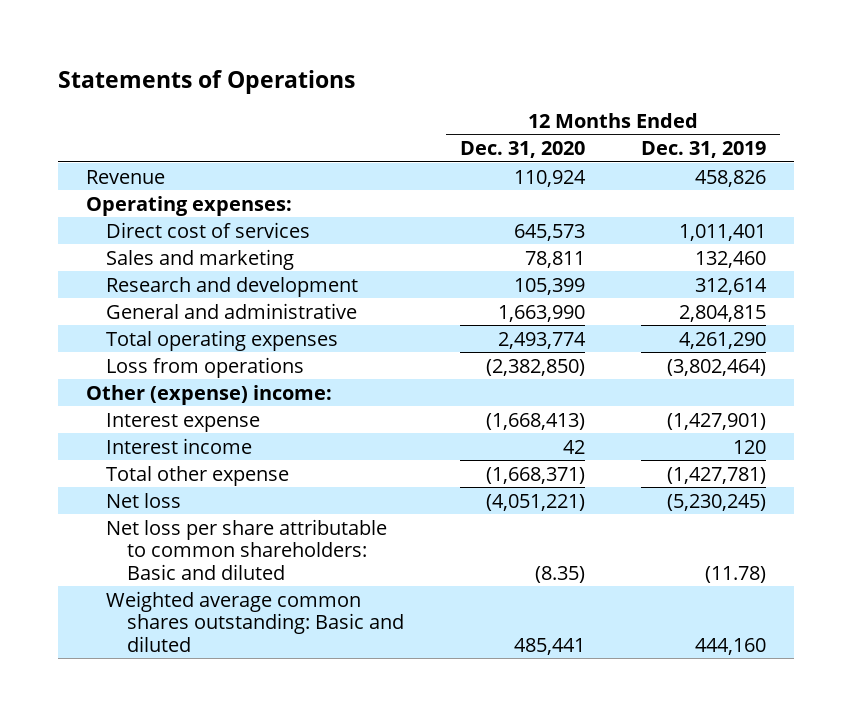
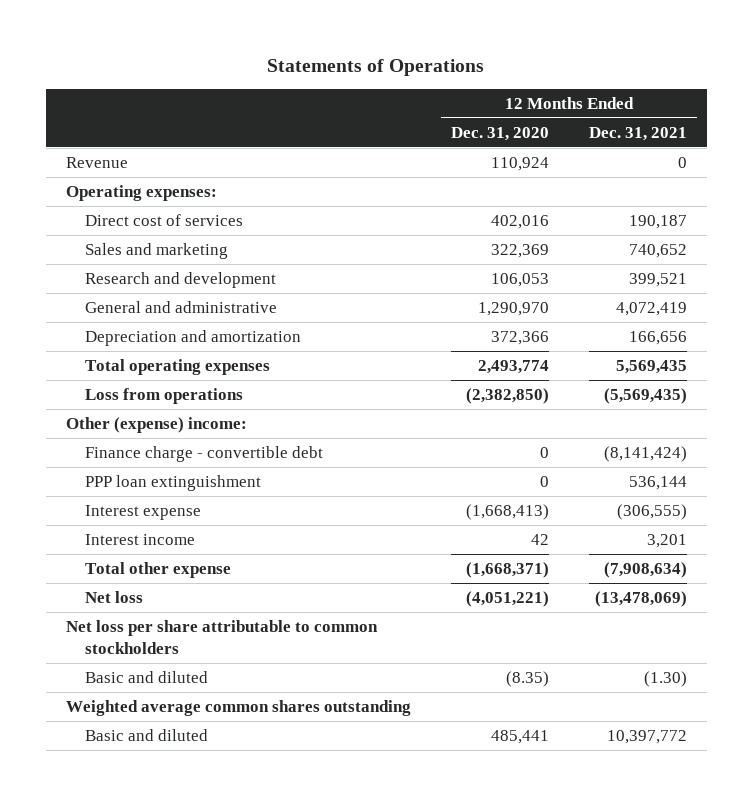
- | 12 Months Ended Dec. 31, 2020 | 12 Months Ended Dec. 31, 2019
+ | 12 Months Ended Dec. 31, 2020 | 12 Months Ended Dec. 31, 2021
- Direct cost of services | 645,573 | 1,011,401
- Sales and marketing | 78,811 | 132,460
- Research and development | 105,399 | 312,614
- General and administrative | 1,663,990 | 2,804,815
+ Direct cost of services | 402,016 | 190,187
+ Sales and marketing | 322,369 | 740,652
+ Research and development | 106,053 | 399,521
+ General and administrative | 1,290,970 | 4,072,419
+ Depreciation and amortization | 372,366 | 166,656
+ Finance charge - convertible debt | 0 | (8,141,424)
+ PPP loan extinguishment | 0 | 536,144
- Net loss per share attributable to common shareholders: Basic and diluted | (8.35) | (11.78)
- Weighted average common shares outstanding: Basic and diluted | 485,441 | 444,160
+ Net loss per share attributable to common stockholders
+ Basic and diluted | (8.35) | (1.30)
+ Weighted average common shares outstanding
+ Basic and diluted | 485,441 | 10,397,772

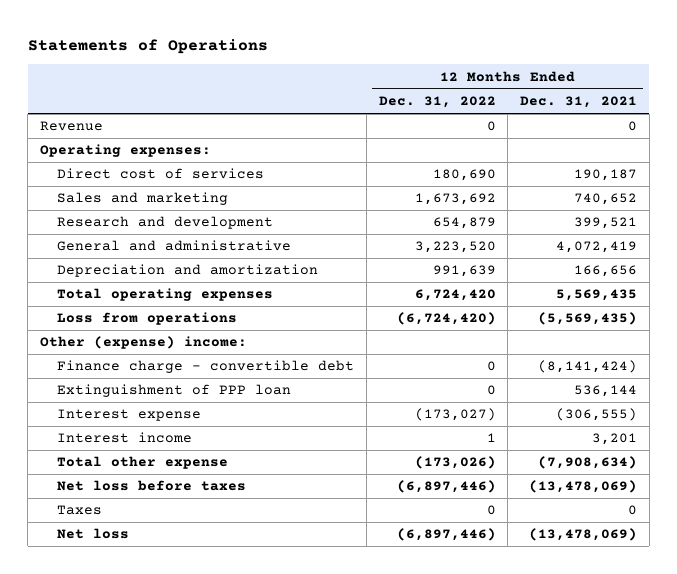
- | 12 Months Ended Dec. 31, 2020 | 12 Months Ended Dec. 31, 2021
+ | 12 Months Ended Dec. 31, 2022 | 12 Months Ended Dec. 31, 2021
- PPP loan extinguishment | 0 | 536,144
+ Extinguishment of PPP loan | 0 | 536,144
+ Net loss before taxes | (6,897,446) | (13,478,069)
+ Taxes | 0 | 0
- Net loss per share attributable to common stockholders
- Basic and diluted | (8.35) | (1.30)
- Weighted average common shares outstanding
- Basic and diluted | 485,441 | 10,397,772

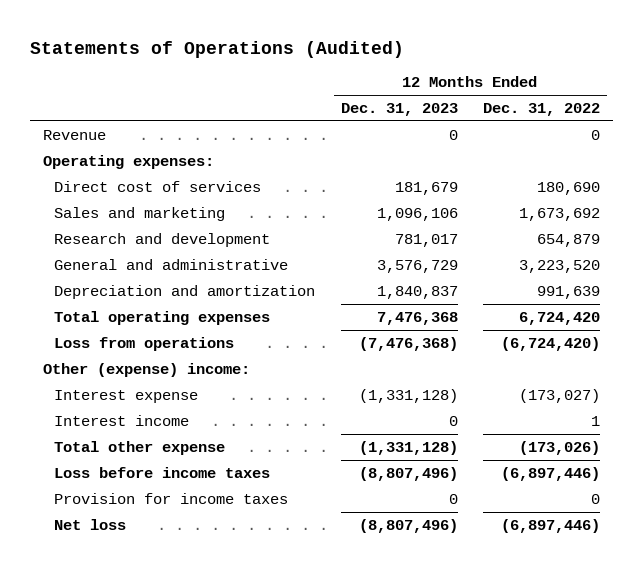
- Statements of Operations
+ Statements of Operations (Audited)
- | 12 Months Ended Dec. 31, 2022 | 12 Months Ended Dec. 31, 2021
+ | 12 Months Ended Dec. 31, 2023 | 12 Months Ended Dec. 31, 2022
- Finance charge - convertible debt | 0 | (8,141,424)
- Extinguishment of PPP loan | 0 | 536,144
- Net loss before taxes | (6,897,446) | (13,478,069)
- Taxes | 0 | 0
+ Loss before income taxes | (8,807,496) | (6,897,446)
+ Provision for income taxes | 0 | 0

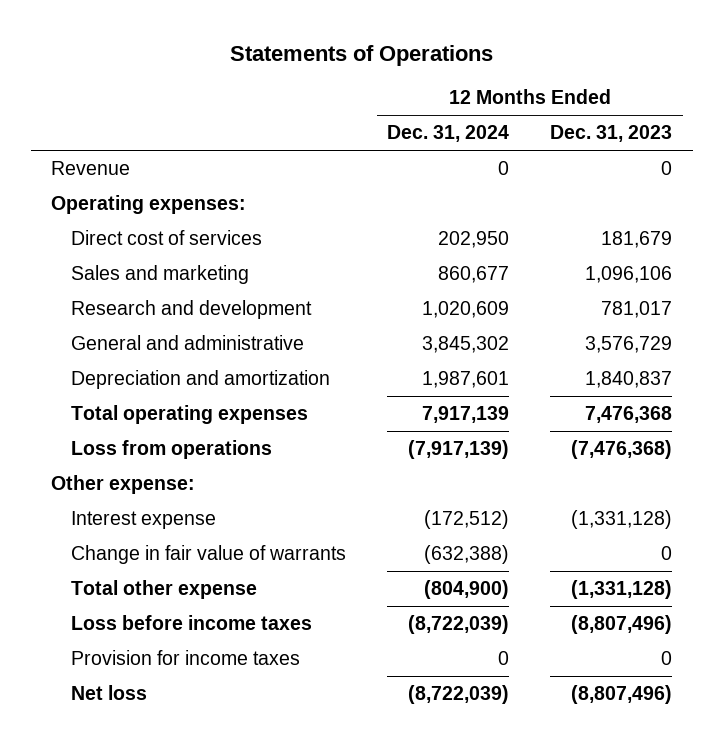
- Statements of Operations (Audited)
+ Statements of Operations
- | 12 Months Ended Dec. 31, 2023 | 12 Months Ended Dec. 31, 2022
+ | 12 Months Ended Dec. 31, 2024 | 12 Months Ended Dec. 31, 2023
- Other (expense) income:
+ Other expense:
- Interest income | 0 | 1
+ Change in fair value of warrants | (632,388) | 0

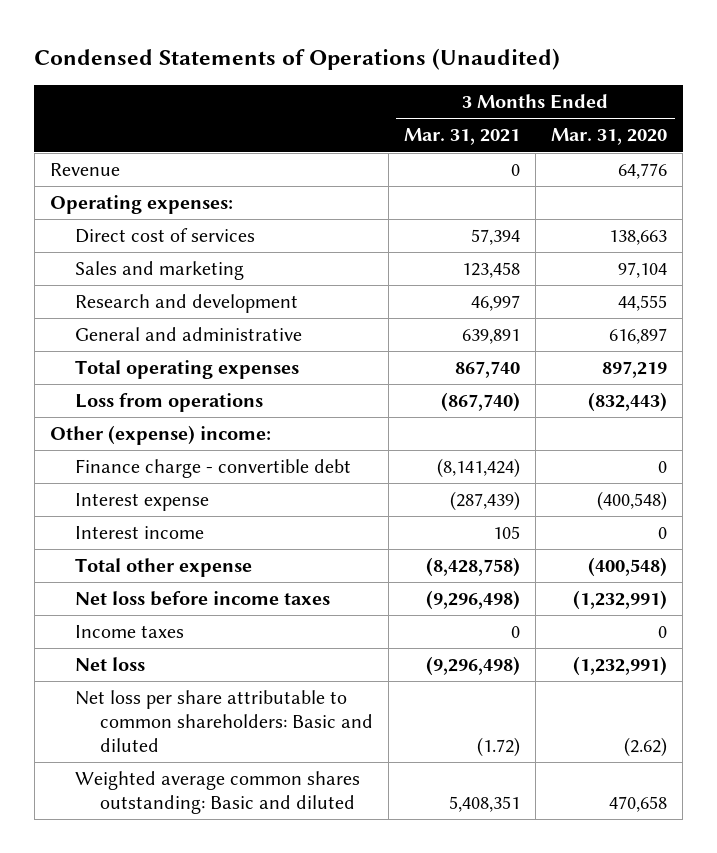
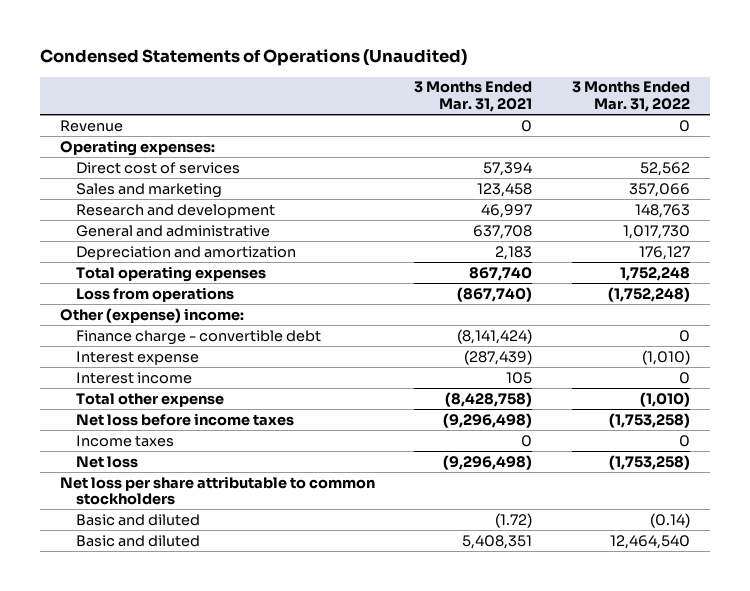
- | 3 Months Ended Mar. 31, 2021 | 3 Months Ended Mar. 31, 2020
+ | 3 Months Ended Mar. 31, 2021 | 3 Months Ended Mar. 31, 2022
- General and administrative | 639,891 | 616,897
+ General and administrative | 637,708 | 1,017,730
+ Depreciation and amortization | 2,183 | 176,127
- Net loss per share attributable to common shareholders: Basic and diluted | (1.72) | (2.62)
- Weighted average common shares outstanding: Basic and diluted | 5,408,351 | 470,658
+ Net loss per share attributable to common stockholders
+ Basic and diluted | (1.72) | (0.14)
+ Basic and diluted | 5,408,351 | 12,464,540

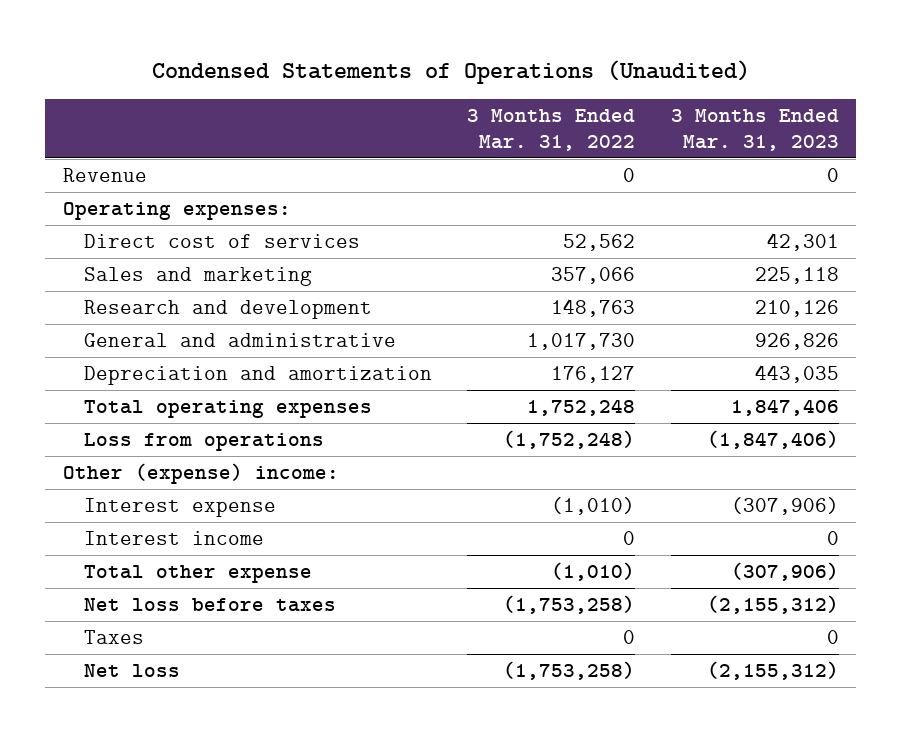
- | 3 Months Ended Mar. 31, 2021 | 3 Months Ended Mar. 31, 2022
+ | 3 Months Ended Mar. 31, 2022 | 3 Months Ended Mar. 31, 2023
- Finance charge - convertible debt | (8,141,424) | 0
- Net loss before income taxes | (9,296,498) | (1,753,258)
- Income taxes | 0 | 0
+ Net loss before taxes | (1,753,258) | (2,155,312)
+ Taxes | 0 | 0
- Net loss per share attributable to common stockholders
- Basic and diluted | (1.72) | (0.14)
- Basic and diluted | 5,408,351 | 12,464,540

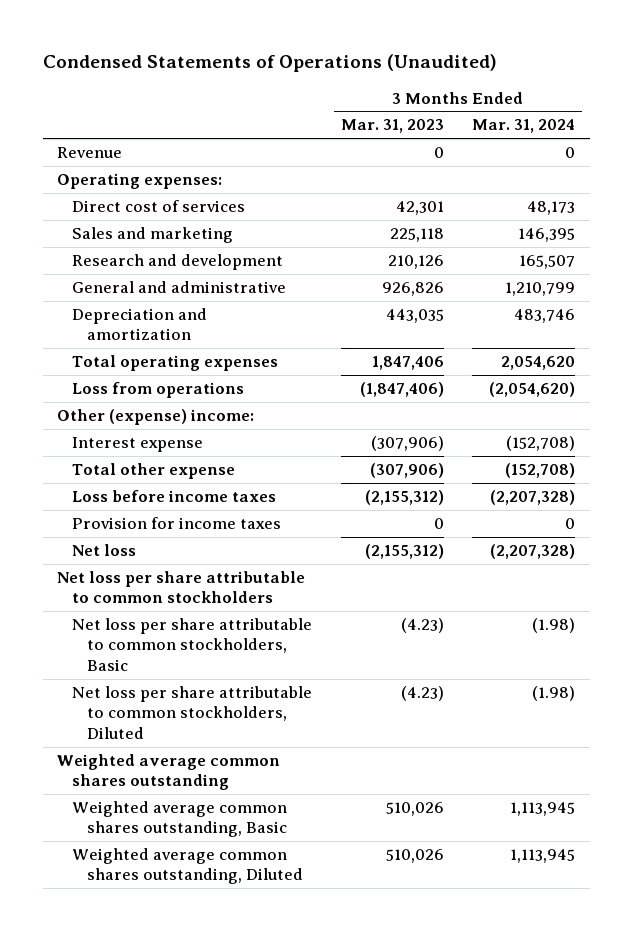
- | 3 Months Ended Mar. 31, 2022 | 3 Months Ended Mar. 31, 2023
+ | 3 Months Ended Mar. 31, 2023 | 3 Months Ended Mar. 31, 2024
- Interest income | 0 | 0
- Net loss before taxes | (1,753,258) | (2,155,312)
- Taxes | 0 | 0
+ Loss before income taxes | (2,155,312) | (2,207,328)
+ Provision for income taxes | 0 | 0
+ Net loss per share attributable to common stockholders
+ Net loss per share attributable to common stockholders, Basic | (4.23) | (1.98)
+ Net loss per share attributable to common stockholders, Diluted | (4.23) | (1.98)
+ Weighted average common shares outstanding
+ Weighted average common shares outstanding, Basic | 510,026 | 1,113,945
+ Weighted average common shares outstanding, Diluted | 510,026 | 1,113,945

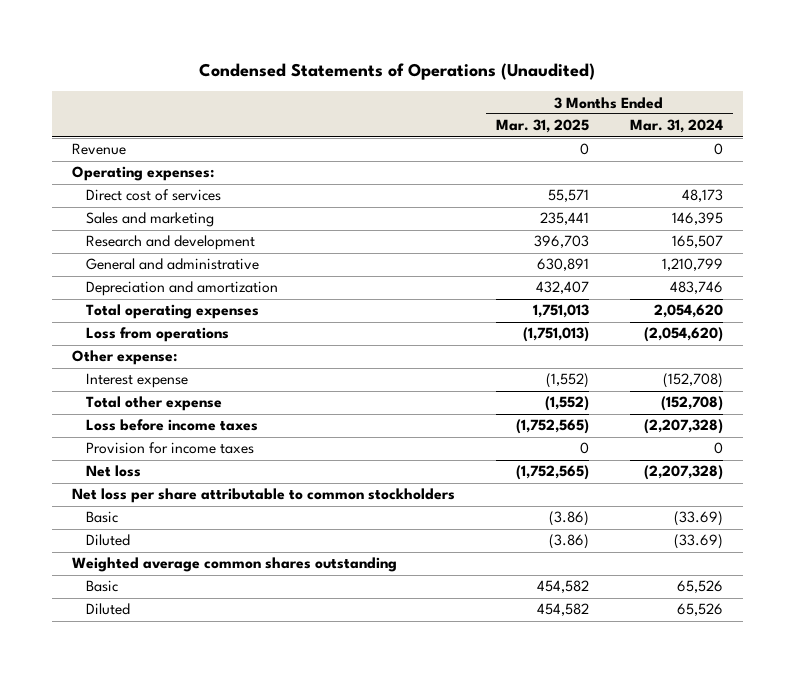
- | 3 Months Ended Mar. 31, 2023 | 3 Months Ended Mar. 31, 2024
+ | 3 Months Ended Mar. 31, 2025 | 3 Months Ended Mar. 31, 2024
- Other (expense) income:
+ Other expense:
- Net loss per share attributable to common stockholders, Basic | (4.23) | (1.98)
- Net loss per share attributable to common stockholders, Diluted | (4.23) | (1.98)
+ Basic | (3.86) | (33.69)
+ Diluted | (3.86) | (33.69)
- Weighted average common shares outstanding, Basic | 510,026 | 1,113,945
- Weighted average common shares outstanding, Diluted | 510,026 | 1,113,945
+ Basic | 454,582 | 65,526
+ Diluted | 454,582 | 65,526

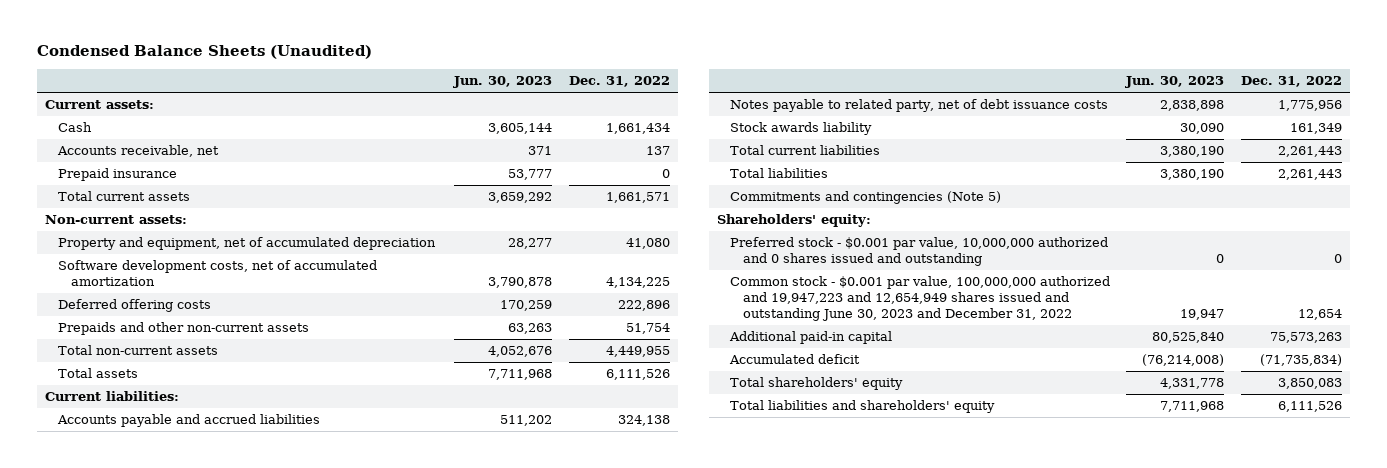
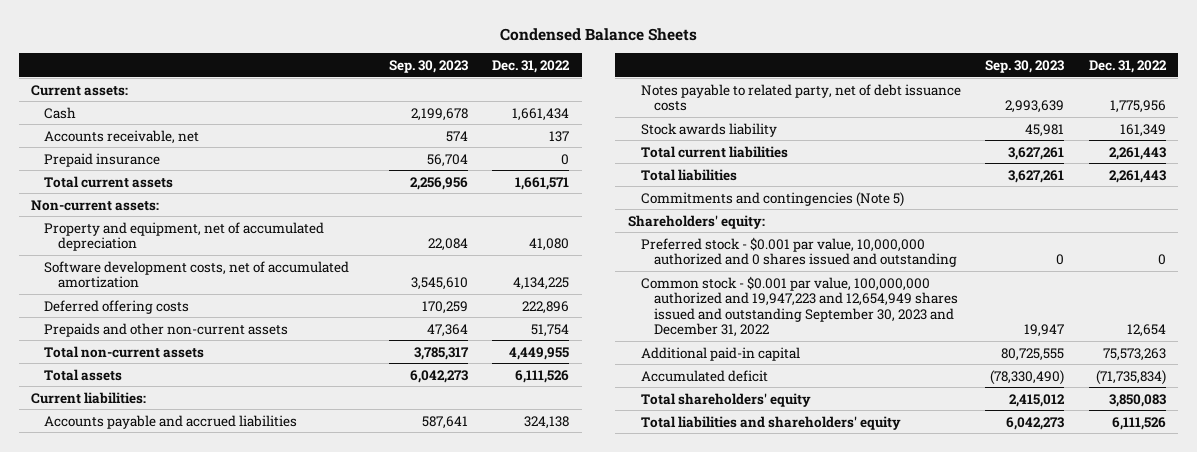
- Condensed Balance Sheets (Unaudited)
+ Condensed Balance Sheets
- | Jun. 30, 2023 | Dec. 31, 2022
+ | Sep. 30, 2023 | Dec. 31, 2022
- Common stock - $0.001 par value, 100,000,000 authorized and 19,947,223 and 12,654,949 shares issued and outstanding June 30, 2023 and December 31, 2022 | 19,947 | 12,654
+ Common stock - $0.001 par value, 100,000,000 authorized and 19,947,223 and 12,654,949 shares issued and outstanding September 30, 2023 and December 31, 2022 | 19,947 | 12,654

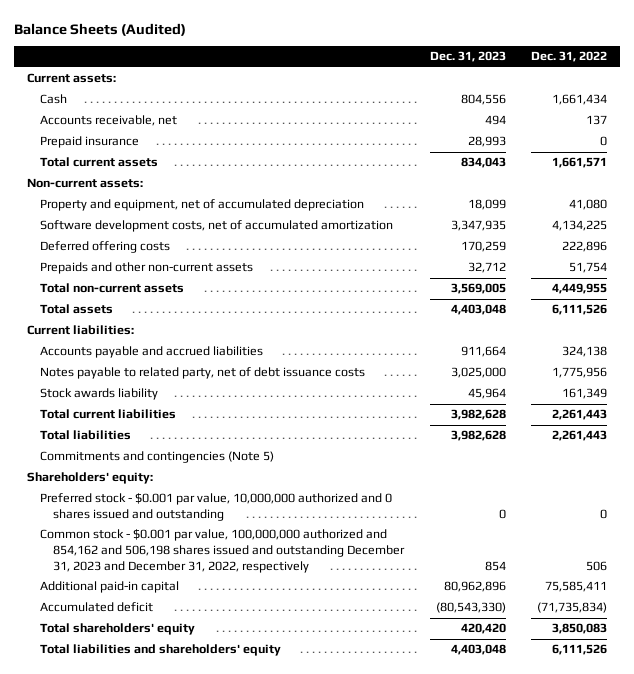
- Condensed Balance Sheets
+ Balance Sheets (Audited)
- | Sep. 30, 2023 | Dec. 31, 2022
+ | Dec. 31, 2023 | Dec. 31, 2022
- Common stock - $0.001 par value, 100,000,000 authorized and 19,947,223 and 12,654,949 shares issued and outstanding September 30, 2023 and December 31, 2022 | 19,947 | 12,654
- Additional paid-in capital | 80,725,555 | 75,573,263
+ Common stock - $0.001 par value, 100,000,000 authorized and 854,162 and 506,198 shares issued and outstanding December 31, 2023 and December 31, 2022, respectively | 854 | 506
+ Additional paid-in capital | 80,962,896 | 75,585,411

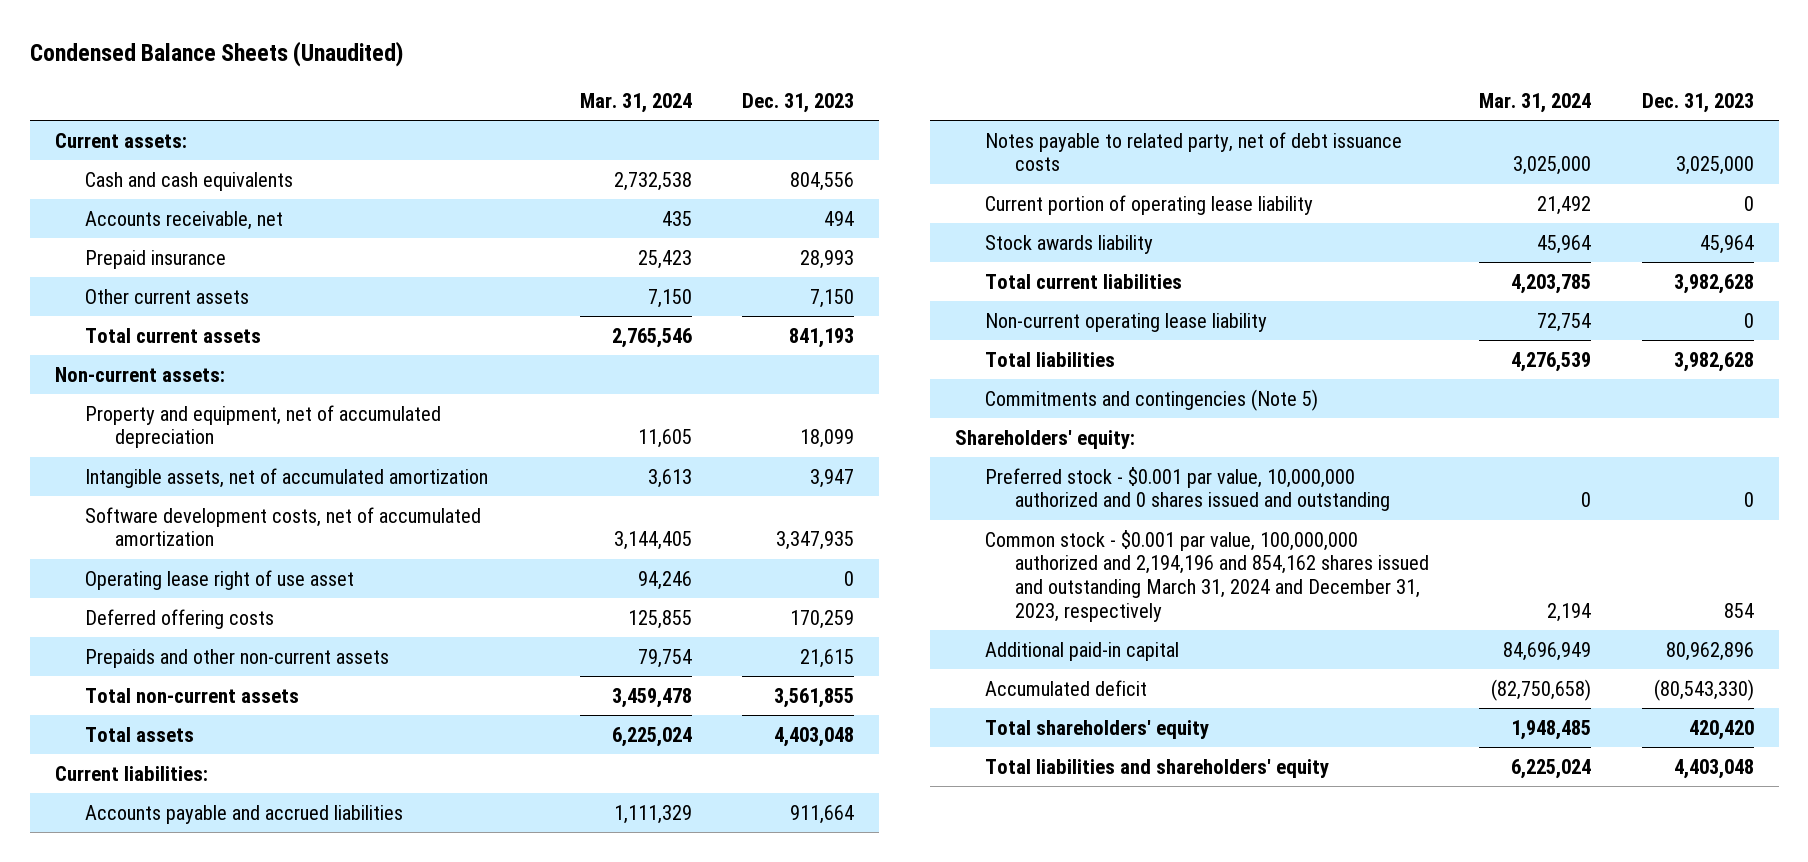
- Balance Sheets (Audited)
+ Condensed Balance Sheets (Unaudited)
- | Dec. 31, 2023 | Dec. 31, 2022
+ | Mar. 31, 2024 | Dec. 31, 2023
- Cash | 804,556 | 1,661,434
+ Cash and cash equivalents | 2,732,538 | 804,556
- Total current assets | 834,043 | 1,661,571
+ Other current assets | 7,150 | 7,150
+ Total current assets | 2,765,546 | 841,193
+ Intangible assets, net of accumulated amortization | 3,613 | 3,947
+ Operating lease right of use asset | 94,246 | 0
- Prepaids and other non-current assets | 32,712 | 51,754
- Total non-current assets | 3,569,005 | 4,449,955
+ Prepaids and other non-current assets | 79,754 | 21,615
+ Total non-current assets | 3,459,478 | 3,561,855
+ Current portion of operating lease liability | 21,492 | 0
+ Non-current operating lease liability | 72,754 | 0
- Common stock - $0.001 par value, 100,000,000 authorized and 854,162 and 506,198 shares issued and outstanding December 31, 2023 and December 31, 2022, respectively | 854 | 506
+ Common stock - $0.001 par value, 100,000,000 authorized and 2,194,196 and 854,162 shares issued and outstanding March 31, 2024 and December 31, 2023, respectively | 2,194 | 854

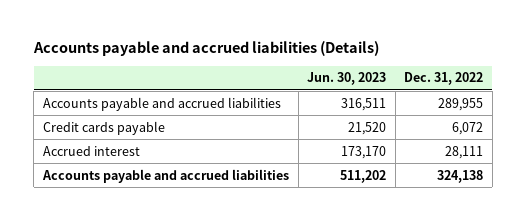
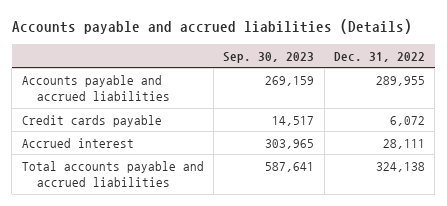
- | Jun. 30, 2023 | Dec. 31, 2022
+ | Sep. 30, 2023 | Dec. 31, 2022
- Accounts payable and accrued liabilities | 511,202 | 324,138
+ Total accounts payable and accrued liabilities | 587,641 | 324,138

